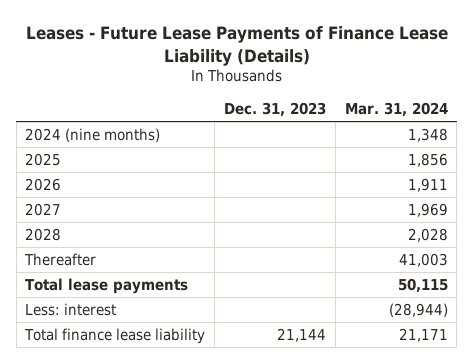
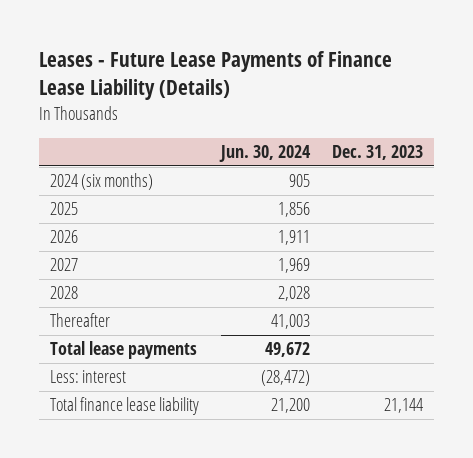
- | Dec. 31, 2023 | Mar. 31, 2024
+ | Jun. 30, 2024 | Dec. 31, 2023
- 2024 (nine months) | | 1,348
+ 2024 (six months) | 905 |

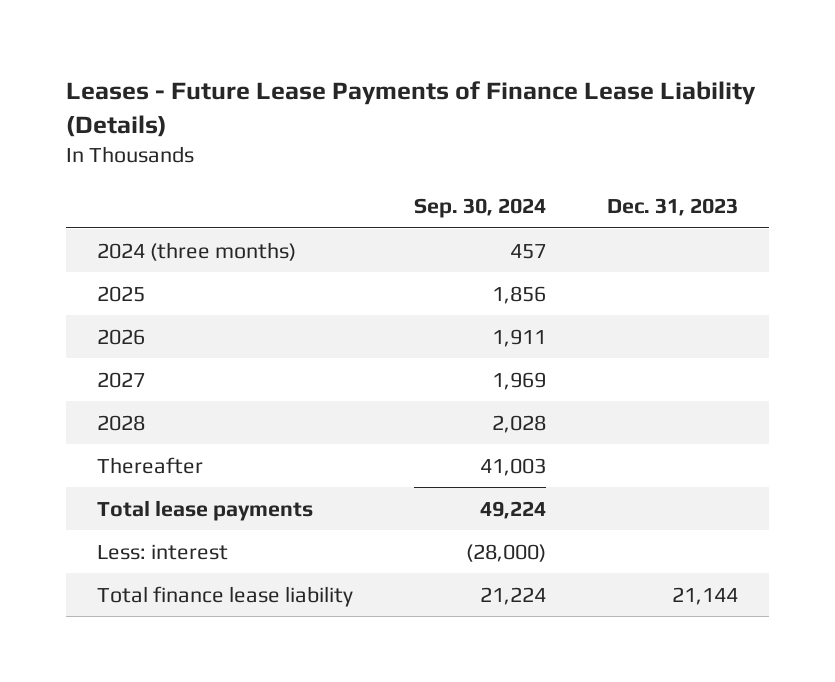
- | Jun. 30, 2024 | Dec. 31, 2023
+ | Sep. 30, 2024 | Dec. 31, 2023
- 2024 (six months) | 905 |
+ 2024 (three months) | 457 |

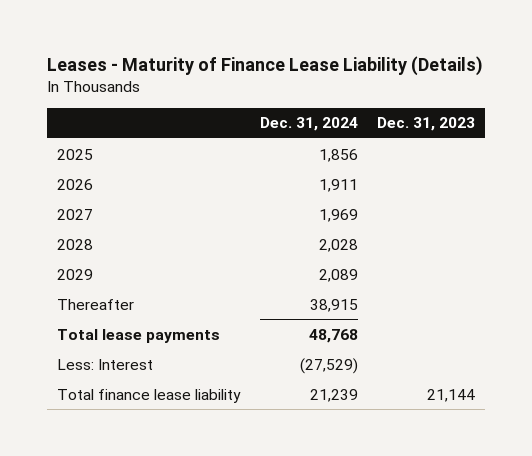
- Leases - Future Lease Payments of Finance Lease Liability (Details)
+ Leases - Maturity of Finance Lease Liability (Details)
- | Sep. 30, 2024 | Dec. 31, 2023
+ | Dec. 31, 2024 | Dec. 31, 2023
- 2024 (three months) | 457 |
+ 2029 | 2,089 |
- Less: interest | (28,000) |
+ Less: Interest | (27,529) |

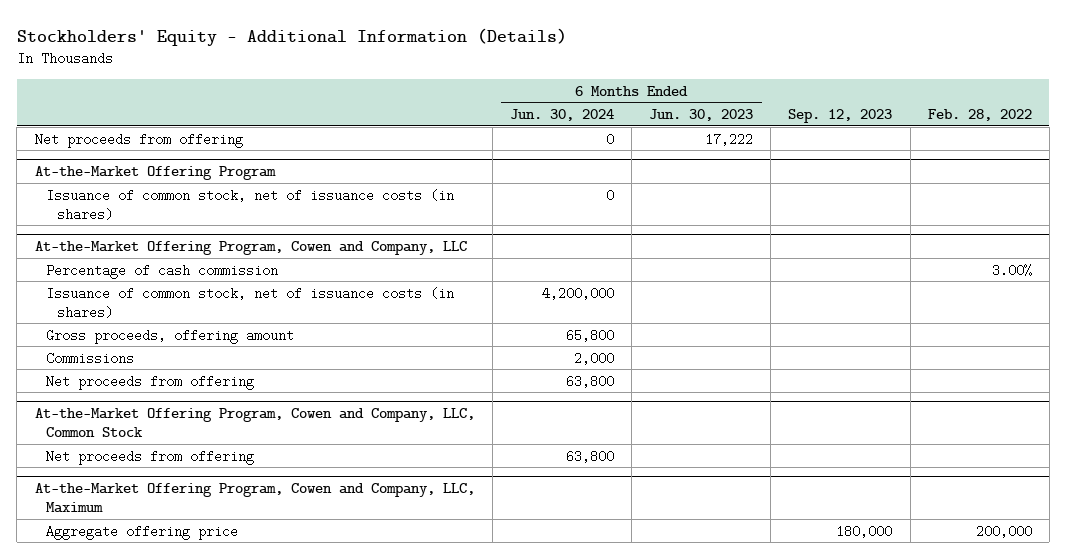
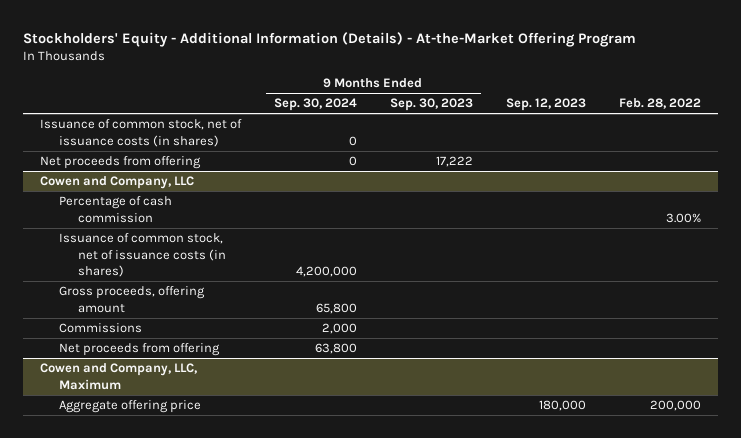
- Stockholders' Equity - Additional Information (Details)
+ Stockholders' Equity - Additional Information (Details) - At-the-Market Offering Program
- | 6 Months Ended Jun. 30, 2024 | 6 Months Ended Jun. 30, 2023 | Sep. 12, 2023 | Feb. 28, 2022
+ | 9 Months Ended Sep. 30, 2024 | 9 Months Ended Sep. 30, 2023 | Sep. 12, 2023 | Feb. 28, 2022
+ Issuance of common stock, net of issuance costs (in shares) | 0 | | |
- At-the-Market Offering Program
+ Cowen and Company, LLC
+ Percentage of cash commission | | | | 3.00%
- At-the-Market Offering Program, Cowen and Company, LLC
- Percentage of cash commission | | | | 3.00%
- Issuance of common stock, net of issuance costs (in shares) | 4,200,000 | | |
- Gross proceeds, offering amount | 65,800 | | |
- Commissions | 2,000 | | |
- Net proceeds from offering | 63,800 | | |
- At-the-Market Offering Program, Cowen and Company, LLC, Common Stock
- Net proceeds from offering | 63,800 | | |
- At-the-Market Offering Program, Cowen and Company, LLC, Maximum
+ Gross proceeds, offering amount | 65,800 | | |
+ Commissions | 2,000 | | |
+ Net proceeds from offering | 63,800 | | |
+ Cowen and Company, LLC, Maximum

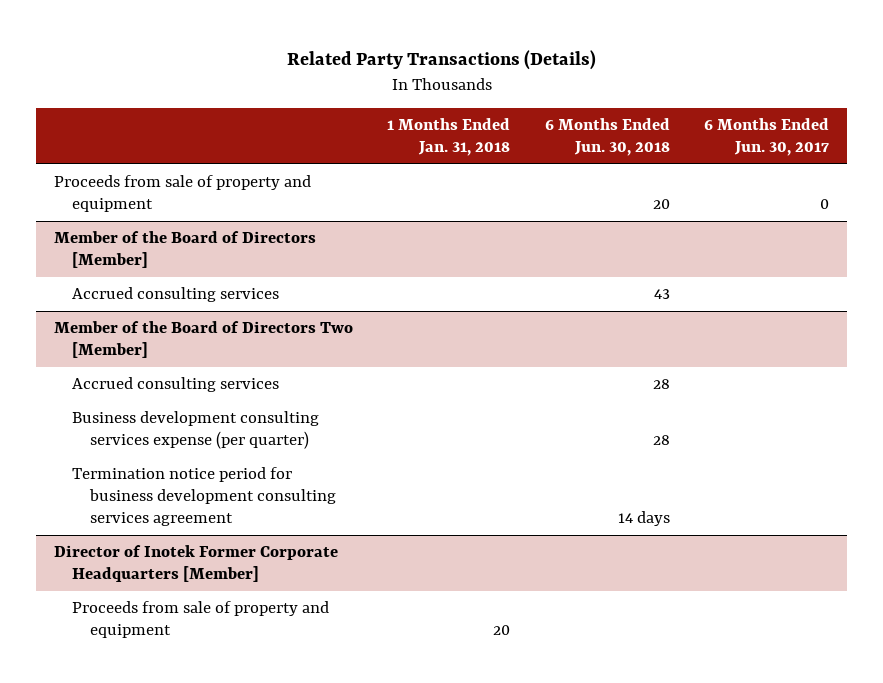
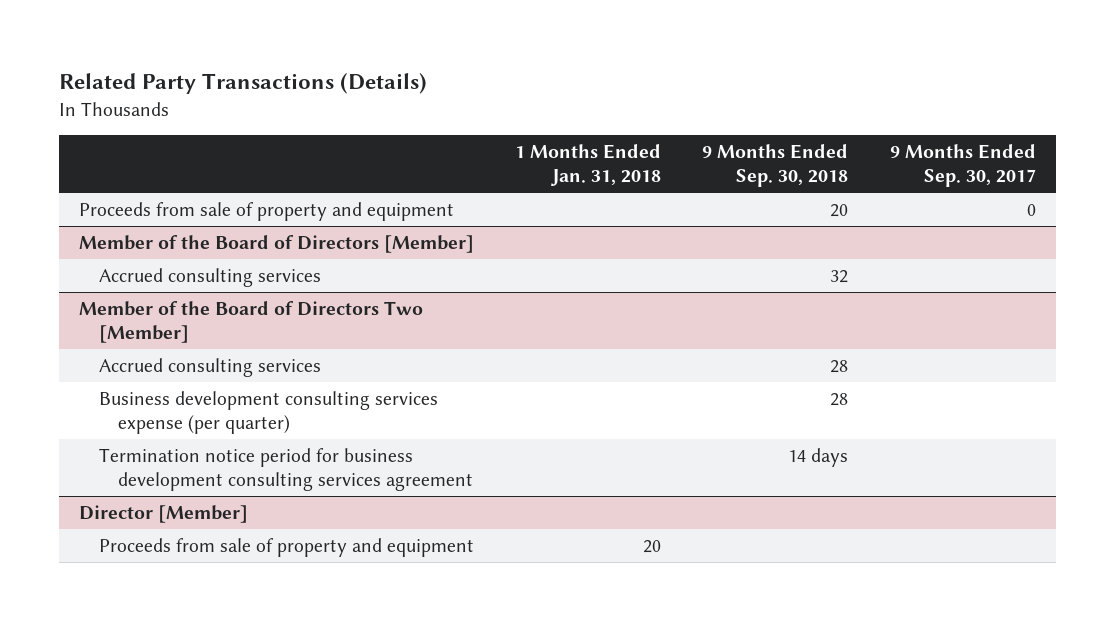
- | 1 Months Ended Jan. 31, 2018 | 6 Months Ended Jun. 30, 2018 | 6 Months Ended Jun. 30, 2017
+ | 1 Months Ended Jan. 31, 2018 | 9 Months Ended Sep. 30, 2018 | 9 Months Ended Sep. 30, 2017
- Director of Inotek Former Corporate Headquarters [Member]
+ Director [Member]

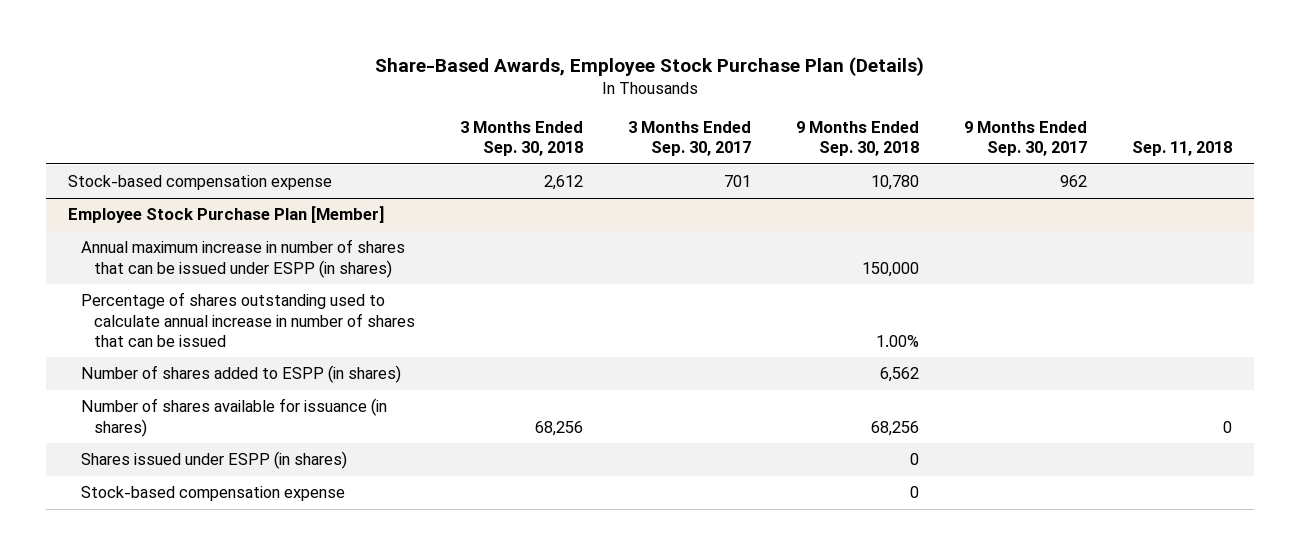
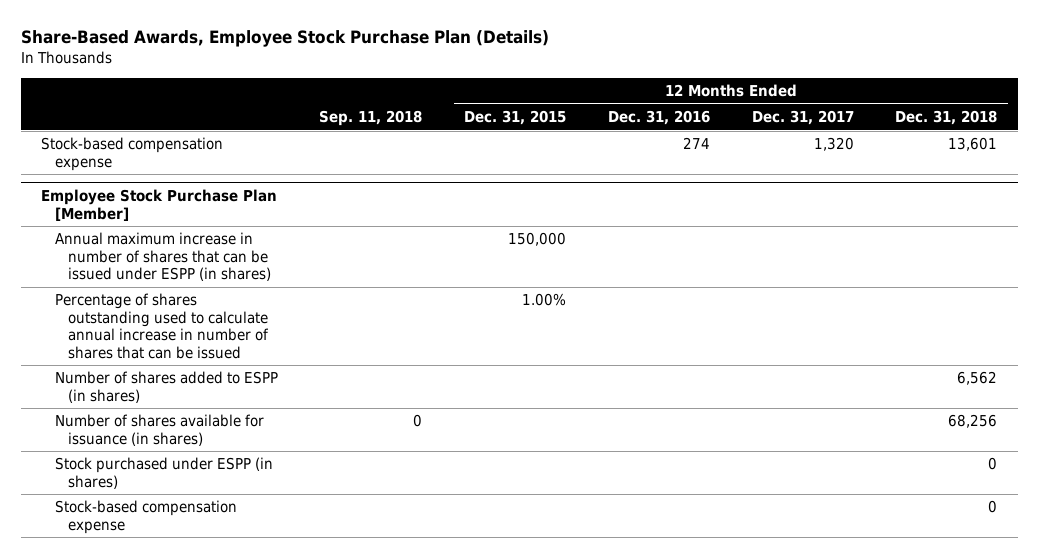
- | 3 Months Ended Sep. 30, 2018 | 3 Months Ended Sep. 30, 2017 | 9 Months Ended Sep. 30, 2018 | 9 Months Ended Sep. 30, 2017 | Sep. 11, 2018
+ | Sep. 11, 2018 | 12 Months Ended Dec. 31, 2015 | 12 Months Ended Dec. 31, 2016 | 12 Months Ended Dec. 31, 2017 | 12 Months Ended Dec. 31, 2018
@ Employee Stock Purchase Plan [Member]
- Shares issued under ESPP (in shares) | | | 0 | |
+ Stock purchased under ESPP (in shares) | | | | | 0

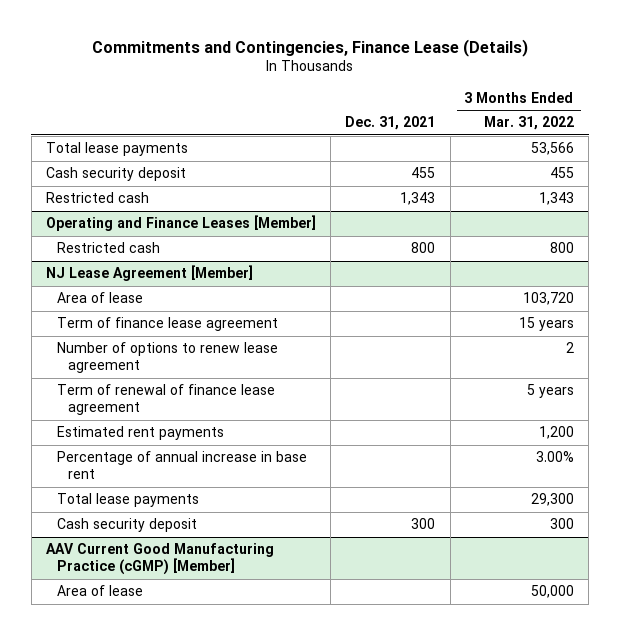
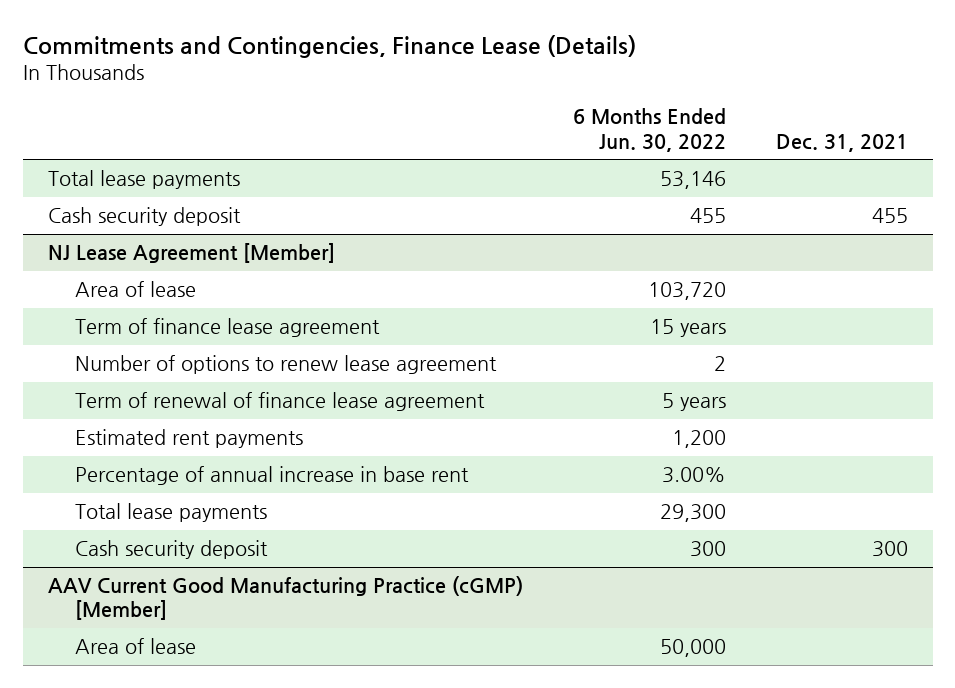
- | Dec. 31, 2021 | 3 Months Ended Mar. 31, 2022
+ | 6 Months Ended Jun. 30, 2022 | Dec. 31, 2021
- Restricted cash | 1,343 | 1,343
- Operating and Finance Leases [Member]
- Restricted cash | 800 | 800

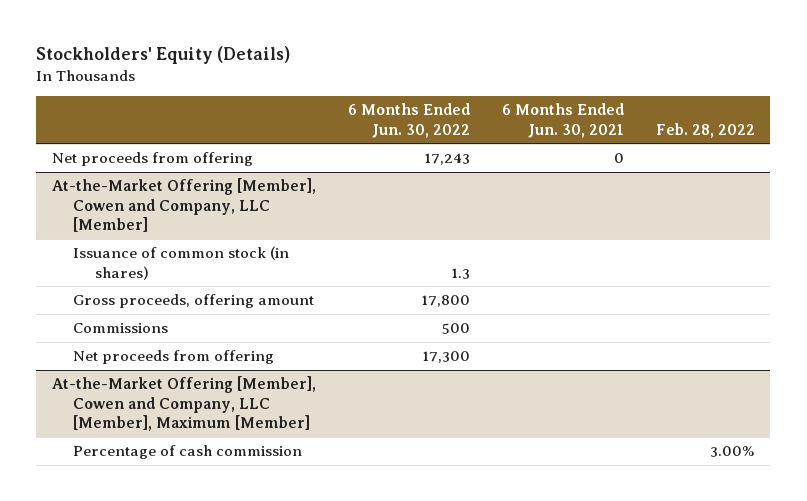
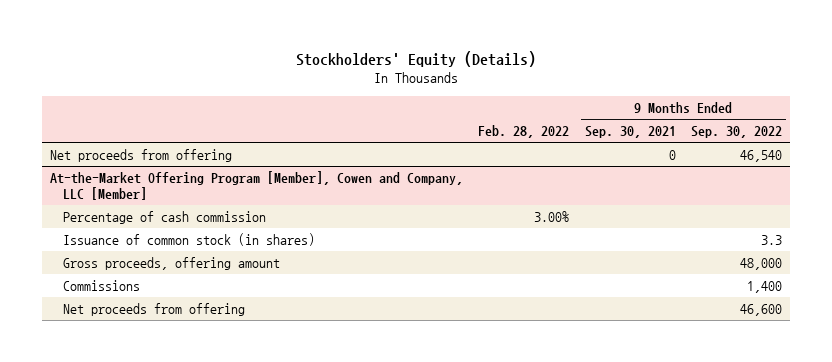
- | 6 Months Ended Jun. 30, 2022 | 6 Months Ended Jun. 30, 2021 | Feb. 28, 2022
+ | Feb. 28, 2022 | 9 Months Ended Sep. 30, 2021 | 9 Months Ended Sep. 30, 2022
- At-the-Market Offering [Member], Cowen and Company, LLC [Member]
+ At-the-Market Offering Program [Member], Cowen and Company, LLC [Member]
+ Percentage of cash commission | 3.00% | |
- At-the-Market Offering [Member], Cowen and Company, LLC [Member], Maximum [Member]
- Percentage of cash commission | | | 3.00%

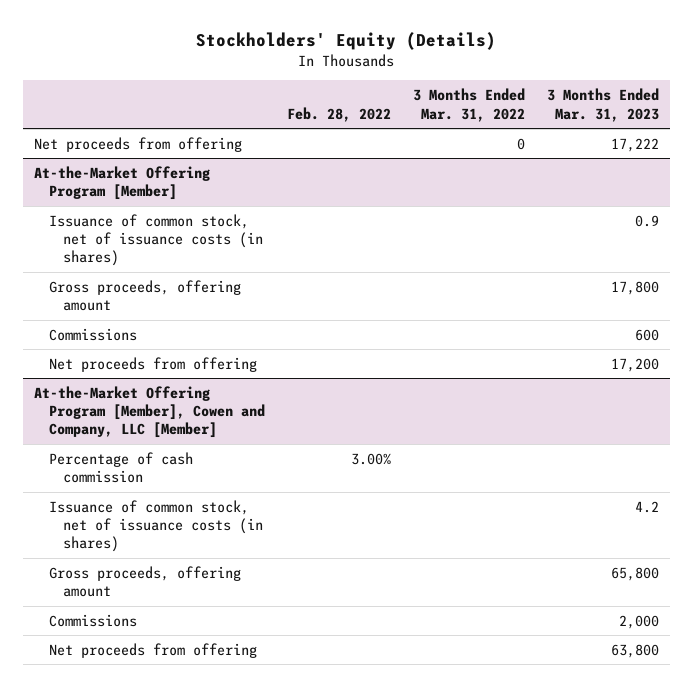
- | Feb. 28, 2022 | 9 Months Ended Sep. 30, 2021 | 9 Months Ended Sep. 30, 2022
+ | Feb. 28, 2022 | 3 Months Ended Mar. 31, 2022 | 3 Months Ended Mar. 31, 2023
+ At-the-Market Offering Program [Member]
+ Issuance of common stock, net of issuance costs (in shares) | | | 0.9
+ Gross proceeds, offering amount | | | 17,800
+ Commissions | | | 600
+ Net proceeds from offering | | | 17,200
@ At-the-Market Offering Program [Member], Cowen and Company, LLC [Member]
- Issuance of common stock (in shares) | | | 3.3
+ Issuance of common stock, net of issuance costs (in shares) | | | 4.2

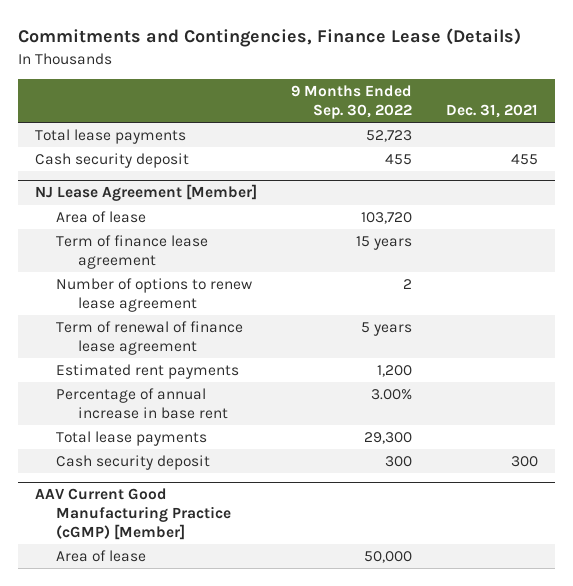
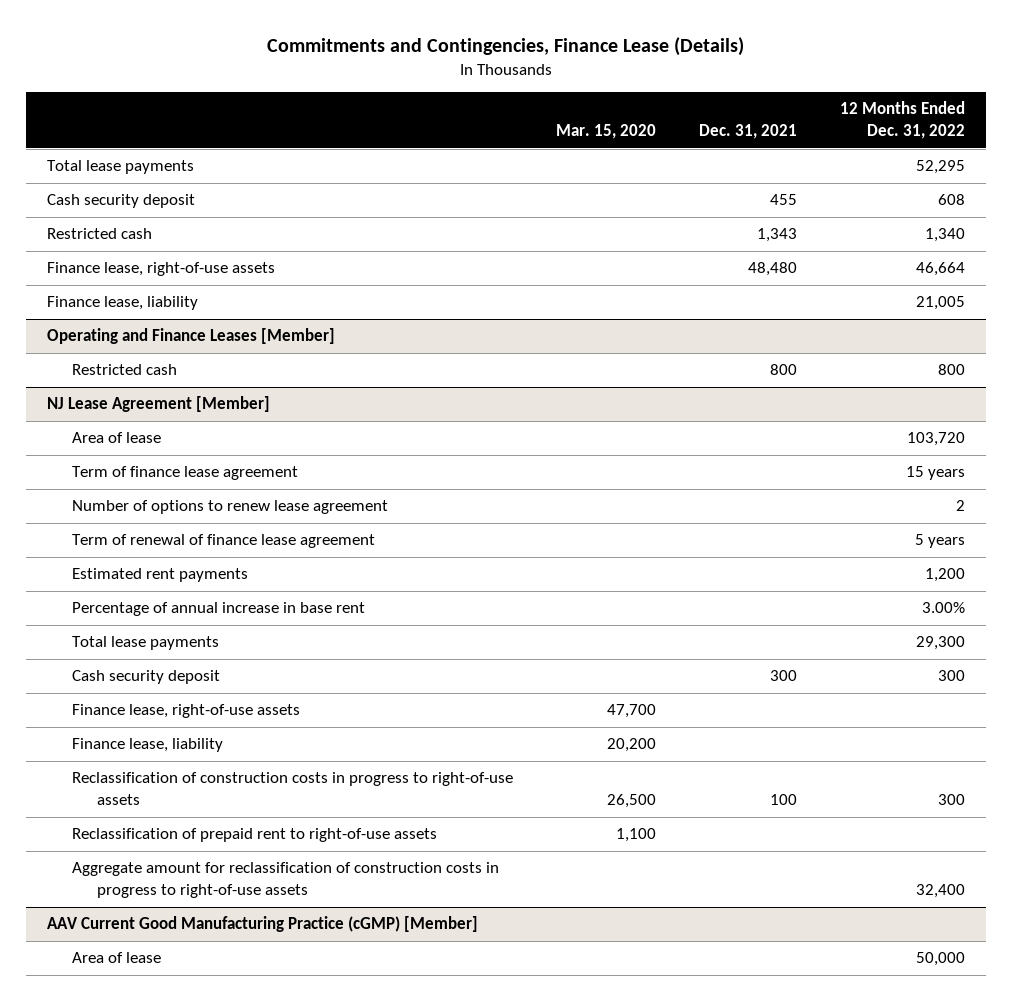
- | 9 Months Ended Sep. 30, 2022 | Dec. 31, 2021
+ | Mar. 15, 2020 | Dec. 31, 2021 | 12 Months Ended Dec. 31, 2022
+ Restricted cash | | 1,343 | 1,340
+ Finance lease, right-of-use assets | | 48,480 | 46,664
+ Finance lease, liability | | | 21,005
+ Operating and Finance Leases [Member]
+ Restricted cash | | 800 | 800
@ NJ Lease Agreement [Member]
+ Finance lease, right-of-use assets | 47,700 | |
+ Finance lease, liability | 20,200 | |
+ Reclassification of construction costs in progress to right-of-use assets | 26,500 | 100 | 300
+ Reclassification of prepaid rent to right-of-use assets | 1,100 | |
+ Aggregate amount for reclassification of construction costs in progress to right-of-use assets | | | 32,400

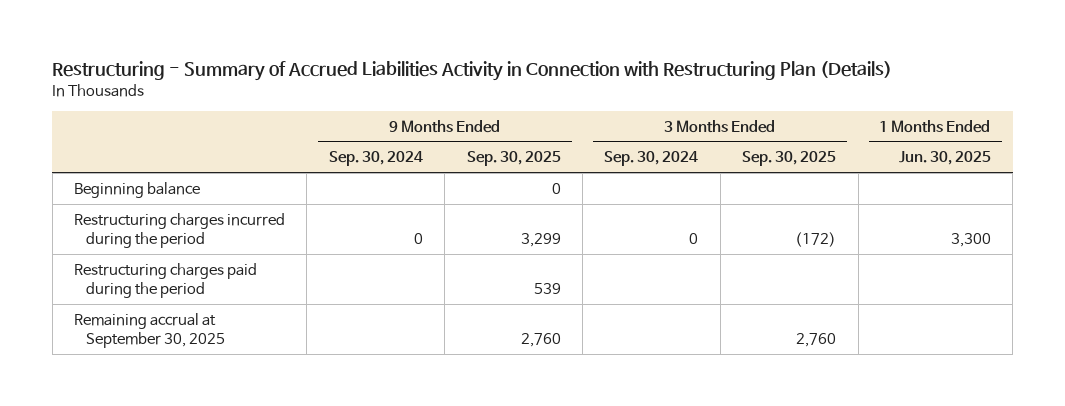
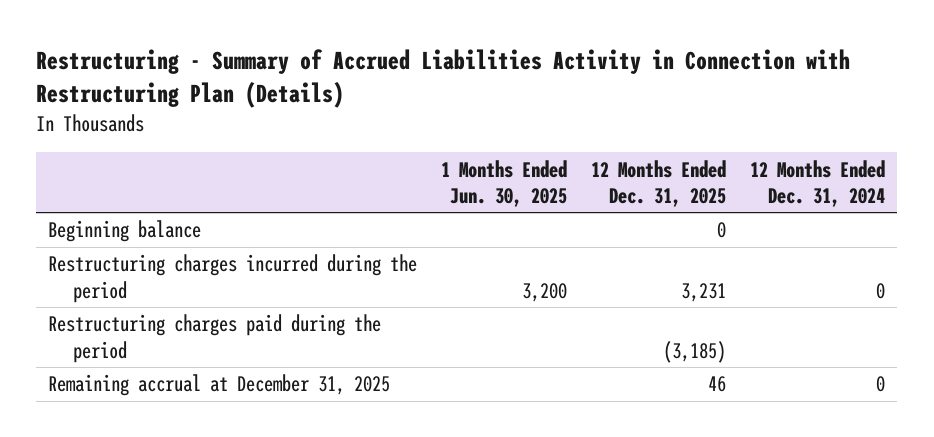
- | 9 Months Ended Sep. 30, 2024 | 9 Months Ended Sep. 30, 2025 | 3 Months Ended Sep. 30, 2024 | 3 Months Ended Sep. 30, 2025 | 1 Months Ended Jun. 30, 2025
+ | 1 Months Ended Jun. 30, 2025 | 12 Months Ended Dec. 31, 2025 | 12 Months Ended Dec. 31, 2024
- Restructuring charges incurred during the period | 0 | 3,299 | 0 | (172) | 3,300
+ Restructuring charges incurred during the period | 3,200 | 3,231 | 0
- Remaining accrual at September 30, 2025 | | 2,760 | | 2,760 |
+ Remaining accrual at December 31, 2025 | | 46 | 0

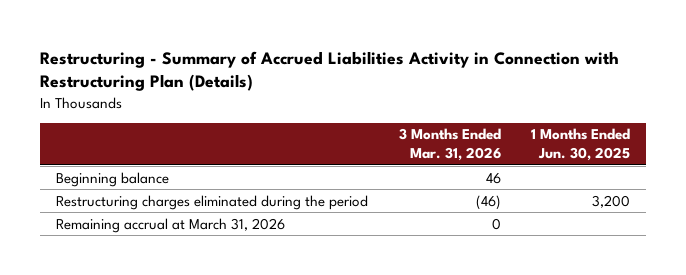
- | 1 Months Ended Jun. 30, 2025 | 12 Months Ended Dec. 31, 2025 | 12 Months Ended Dec. 31, 2024
+ | 3 Months Ended Mar. 31, 2026 | 1 Months Ended Jun. 30, 2025
- Restructuring charges incurred during the period | 3,200 | 3,231 | 0
- Restructuring charges paid during the period | | (3,185) |
- Remaining accrual at December 31, 2025 | | 46 | 0
+ Restructuring charges eliminated during the period | (46) | 3,200
+ Remaining accrual at March 31, 2026 | 0 |

